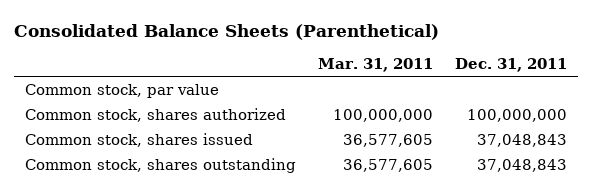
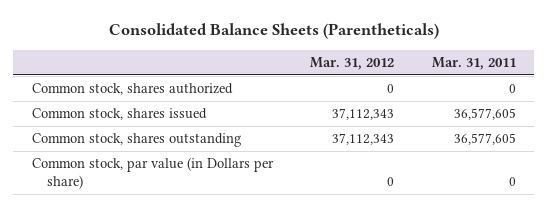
- Consolidated Balance Sheets (Parenthetical)
+ Consolidated Balance Sheets (Parentheticals)
- | Mar. 31, 2011 | Dec. 31, 2011
+ | Mar. 31, 2012 | Mar. 31, 2011
- Common stock, par value
- Common stock, shares authorized | 100,000,000 | 100,000,000
+ Common stock, shares authorized | 0 | 0
+ Common stock, par value (in Dollars per share) | 0 | 0

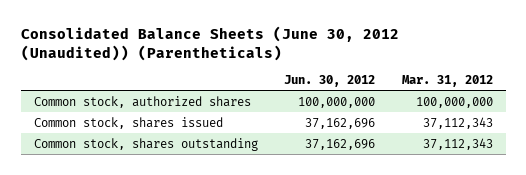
- Consolidated Balance Sheets (Parentheticals)
+ Consolidated Balance Sheets (June 30, 2012 (Unaudited)) (Parentheticals)
- | Mar. 31, 2012 | Mar. 31, 2011
+ | Jun. 30, 2012 | Mar. 31, 2012
- Common stock, shares authorized | 0 | 0
+ Common stock, authorized shares | 100,000,000 | 100,000,000
- Common stock, par value (in Dollars per share) | 0 | 0

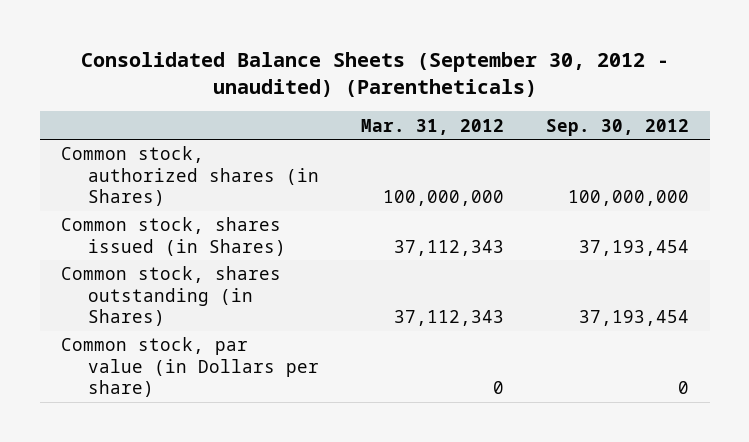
- Consolidated Balance Sheets (June 30, 2012 (Unaudited)) (Parentheticals)
+ Consolidated Balance Sheets (September 30, 2012 - unaudited) (Parentheticals)
- | Jun. 30, 2012 | Mar. 31, 2012
+ | Mar. 31, 2012 | Sep. 30, 2012
- Common stock, authorized shares | 100,000,000 | 100,000,000
- Common stock, shares issued | 37,162,696 | 37,112,343
- Common stock, shares outstanding | 37,162,696 | 37,112,343
+ Common stock, authorized shares (in Shares) | 100,000,000 | 100,000,000
+ Common stock, shares issued (in Shares) | 37,112,343 | 37,193,454
+ Common stock, shares outstanding (in Shares) | 37,112,343 | 37,193,454
+ Common stock, par value (in Dollars per share) | 0 | 0

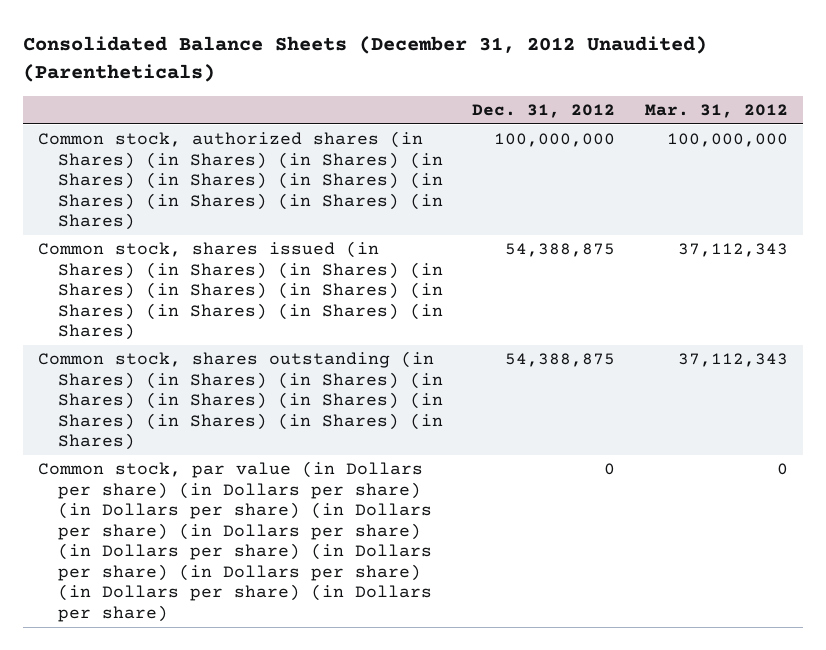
- Consolidated Balance Sheets (September 30, 2012 - unaudited) (Parentheticals)
+ Consolidated Balance Sheets (December 31, 2012 Unaudited) (Parentheticals)
- | Mar. 31, 2012 | Sep. 30, 2012
+ | Dec. 31, 2012 | Mar. 31, 2012
- Common stock, authorized shares (in Shares) | 100,000,000 | 100,000,000
- Common stock, shares issued (in Shares) | 37,112,343 | 37,193,454
- Common stock, shares outstanding (in Shares) | 37,112,343 | 37,193,454
- Common stock, par value (in Dollars per share) | 0 | 0
+ Common stock, authorized shares (in Shares) (in Shares) (in Shares) (in Shares) (in Shares) (in Shares) (in Shares) (in Shares) (in Shares) (in Shares) | 100,000,000 | 100,000,000
+ Common stock, shares issued (in Shares) (in Shares) (in Shares) (in Shares) (in Shares) (in Shares) (in Shares) (in Shares) (in Shares) (in Shares) | 54,388,875 | 37,112,343
+ Common stock, shares outstanding (in Shares) (in Shares) (in Shares) (in Shares) (in Shares) (in Shares) (in Shares) (in Shares) (in Shares) (in Shares) | 54,388,875 | 37,112,343
+ Common stock, par value (in Dollars per share) (in Dollars per share) (in Dollars per share) (in Dollars per share) (in Dollars per share) (in Dollars per share) (in Dollars per share) (in Dollars per share) (in Dollars per share) (in Dollars per share) | 0 | 0

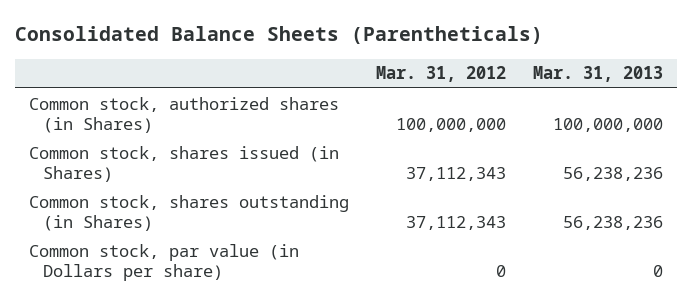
- Consolidated Balance Sheets (December 31, 2012 Unaudited) (Parentheticals)
+ Consolidated Balance Sheets (Parentheticals)
- | Dec. 31, 2012 | Mar. 31, 2012
+ | Mar. 31, 2012 | Mar. 31, 2013
- Common stock, authorized shares (in Shares) (in Shares) (in Shares) (in Shares) (in Shares) (in Shares) (in Shares) (in Shares) (in Shares) (in Shares) | 100,000,000 | 100,000,000
- Common stock, shares issued (in Shares) (in Shares) (in Shares) (in Shares) (in Shares) (in Shares) (in Shares) (in Shares) (in Shares) (in Shares) | 54,388,875 | 37,112,343
- Common stock, shares outstanding (in Shares) (in Shares) (in Shares) (in Shares) (in Shares) (in Shares) (in Shares) (in Shares) (in Shares) (in Shares) | 54,388,875 | 37,112,343
- Common stock, par value (in Dollars per share) (in Dollars per share) (in Dollars per share) (in Dollars per share) (in Dollars per share) (in Dollars per share) (in Dollars per share) (in Dollars per share) (in Dollars per share) (in Dollars per share) | 0 | 0
+ Common stock, authorized shares (in Shares) | 100,000,000 | 100,000,000
+ Common stock, shares issued (in Shares) | 37,112,343 | 56,238,236
+ Common stock, shares outstanding (in Shares) | 37,112,343 | 56,238,236
+ Common stock, par value (in Dollars per share) | 0 | 0

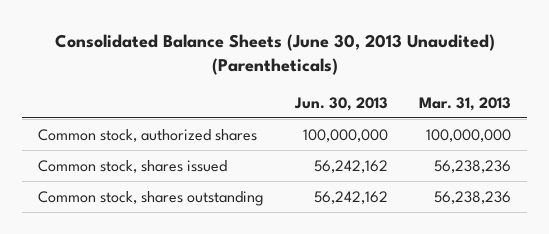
- Consolidated Balance Sheets (Parentheticals)
+ Consolidated Balance Sheets (June 30, 2013 Unaudited) (Parentheticals)
- | Mar. 31, 2012 | Mar. 31, 2013
+ | Jun. 30, 2013 | Mar. 31, 2013
- Common stock, authorized shares (in Shares) | 100,000,000 | 100,000,000
- Common stock, shares issued (in Shares) | 37,112,343 | 56,238,236
- Common stock, shares outstanding (in Shares) | 37,112,343 | 56,238,236
- Common stock, par value (in Dollars per share) | 0 | 0
+ Common stock, authorized shares | 100,000,000 | 100,000,000
+ Common stock, shares issued | 56,242,162 | 56,238,236
+ Common stock, shares outstanding | 56,242,162 | 56,238,236

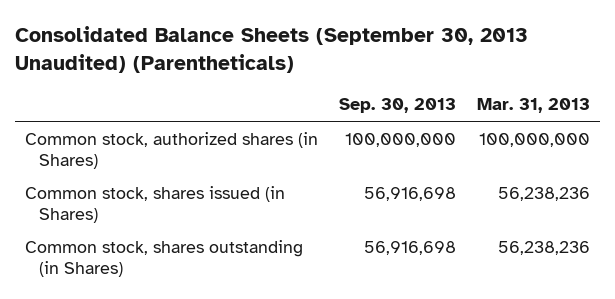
- Consolidated Balance Sheets (June 30, 2013 Unaudited) (Parentheticals)
+ Consolidated Balance Sheets (September 30, 2013 Unaudited) (Parentheticals)
- | Jun. 30, 2013 | Mar. 31, 2013
+ | Sep. 30, 2013 | Mar. 31, 2013
- Common stock, authorized shares | 100,000,000 | 100,000,000
- Common stock, shares issued | 56,242,162 | 56,238,236
- Common stock, shares outstanding | 56,242,162 | 56,238,236
+ Common stock, authorized shares (in Shares) | 100,000,000 | 100,000,000
+ Common stock, shares issued (in Shares) | 56,916,698 | 56,238,236
+ Common stock, shares outstanding (in Shares) | 56,916,698 | 56,238,236

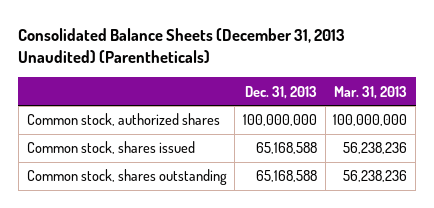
- Consolidated Balance Sheets (September 30, 2013 Unaudited) (Parentheticals)
+ Consolidated Balance Sheets (December 31, 2013 Unaudited) (Parentheticals)
- | Sep. 30, 2013 | Mar. 31, 2013
+ | Dec. 31, 2013 | Mar. 31, 2013
- Common stock, authorized shares (in Shares) | 100,000,000 | 100,000,000
- Common stock, shares issued (in Shares) | 56,916,698 | 56,238,236
- Common stock, shares outstanding (in Shares) | 56,916,698 | 56,238,236
+ Common stock, authorized shares | 100,000,000 | 100,000,000
+ Common stock, shares issued | 65,168,588 | 56,238,236
+ Common stock, shares outstanding | 65,168,588 | 56,238,236

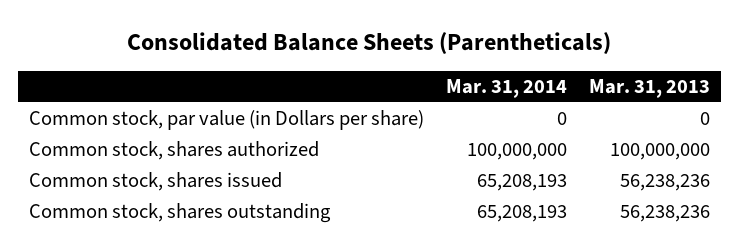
- Consolidated Balance Sheets (December 31, 2013 Unaudited) (Parentheticals)
+ Consolidated Balance Sheets (Parentheticals)
- | Dec. 31, 2013 | Mar. 31, 2013
+ | Mar. 31, 2014 | Mar. 31, 2013
- Common stock, authorized shares | 100,000,000 | 100,000,000
+ Common stock, par value (in Dollars per share) | 0 | 0
+ Common stock, shares authorized | 100,000,000 | 100,000,000

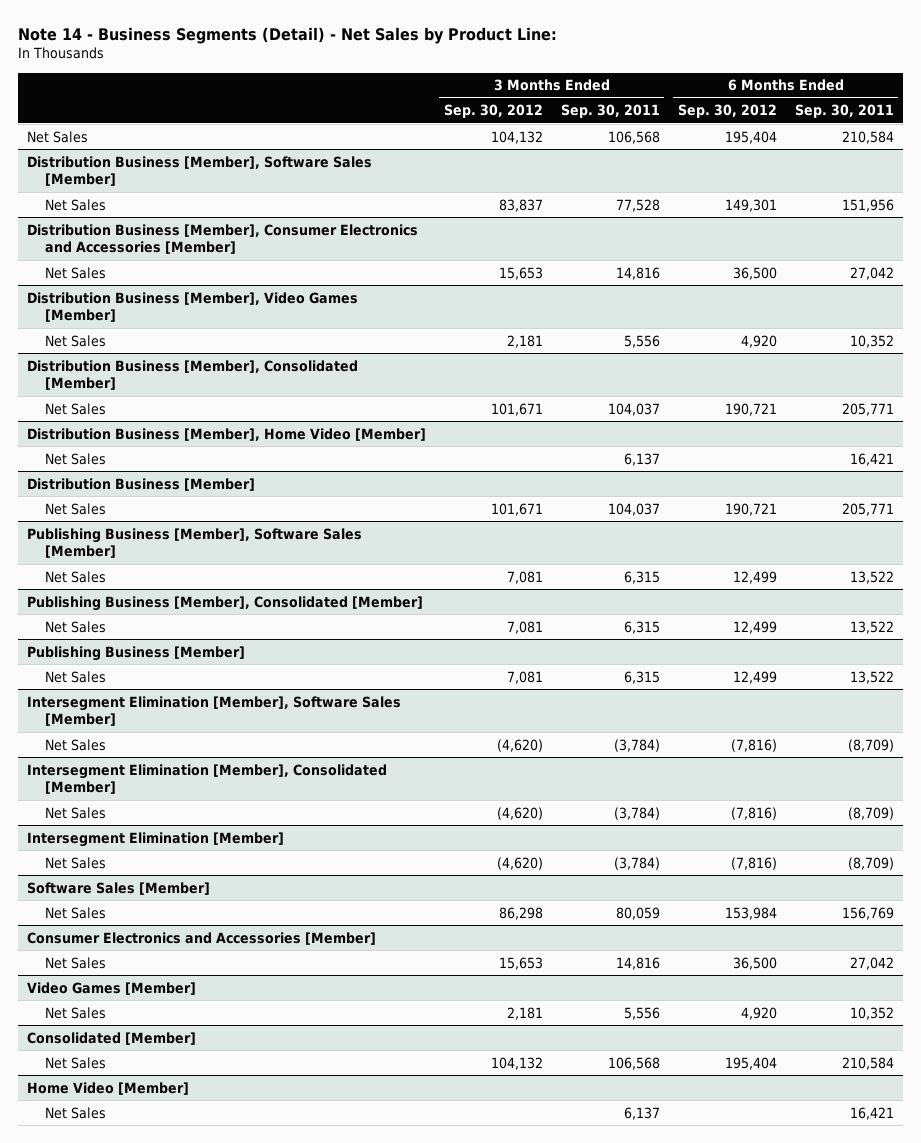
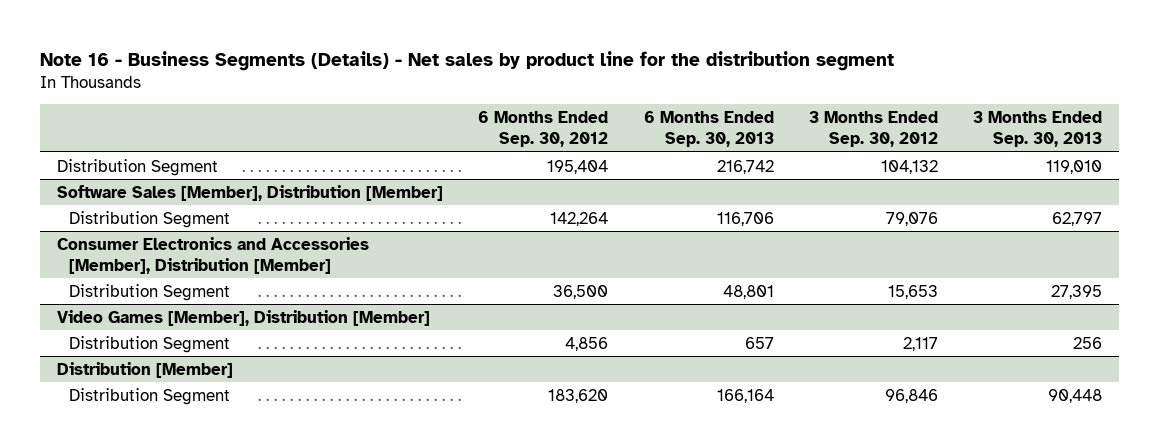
- Note 14 - Business Segments (Detail) - Net Sales by Product Line:
+ Note 16 - Business Segments (Details) - Net sales by product line for the distribution segment
- | 3 Months Ended Sep. 30, 2012 | 3 Months Ended Sep. 30, 2011 | 6 Months Ended Sep. 30, 2012 | 6 Months Ended Sep. 30, 2011
+ | 6 Months Ended Sep. 30, 2012 | 6 Months Ended Sep. 30, 2013 | 3 Months Ended Sep. 30, 2012 | 3 Months Ended Sep. 30, 2013
- Net Sales | 104,132 | 106,568 | 195,404 | 210,584
- Distribution Business [Member], Software Sales [Member]
- Net Sales | 83,837 | 77,528 | 149,301 | 151,956
- Distribution Business [Member], Consumer Electronics and Accessories [Member]
- Net Sales | 15,653 | 14,816 | 36,500 | 27,042
- Distribution Business [Member], Video Games [Member]
- Net Sales | 2,181 | 5,556 | 4,920 | 10,352
- Distribution Business [Member], Consolidated [Member]
- Net Sales | 101,671 | 104,037 | 190,721 | 205,771
- Distribution Business [Member], Home Video [Member]
- Net Sales | | 6,137 | | 16,421
- Distribution Business [Member]
- Net Sales | 101,671 | 104,037 | 190,721 | 205,771
- Publishing Business [Member], Software Sales [Member]
- Net Sales | 7,081 | 6,315 | 12,499 | 13,522
- Publishing Business [Member], Consolidated [Member]
- Net Sales | 7,081 | 6,315 | 12,499 | 13,522
- Publishing Business [Member]
- Net Sales | 7,081 | 6,315 | 12,499 | 13,522
- Intersegment Elimination [Member], Software Sales [Member]
- Net Sales | (4,620) | (3,784) | (7,816) | (8,709)
- Intersegment Elimination [Member], Consolidated [Member]
- Net Sales | (4,620) | (3,784) | (7,816) | (8,709)
- Intersegment Elimination [Member]
- Net Sales | (4,620) | (3,784) | (7,816) | (8,709)
- Software Sales [Member]
- Net Sales | 86,298 | 80,059 | 153,984 | 156,769
- Consumer Electronics and Accessories [Member]
- Net Sales | 15,653 | 14,816 | 36,500 | 27,042
- Video Games [Member]
- Net Sales | 2,181 | 5,556 | 4,920 | 10,352
- Consolidated [Member]
- Net Sales | 104,132 | 106,568 | 195,404 | 210,584
- Home Video [Member]
- Net Sales | | 6,137 | | 16,421
+ Distribution Segment | 195,404 | 216,742 | 104,132 | 119,010
+ Software Sales [Member], Distribution [Member]
+ Distribution Segment | 142,264 | 116,706 | 79,076 | 62,797
+ Consumer Electronics and Accessories [Member], Distribution [Member]
+ Distribution Segment | 36,500 | 48,801 | 15,653 | 27,395
+ Video Games [Member], Distribution [Member]
+ Distribution Segment | 4,856 | 657 | 2,117 | 256
+ Distribution [Member]
+ Distribution Segment | 183,620 | 166,164 | 96,846 | 90,448

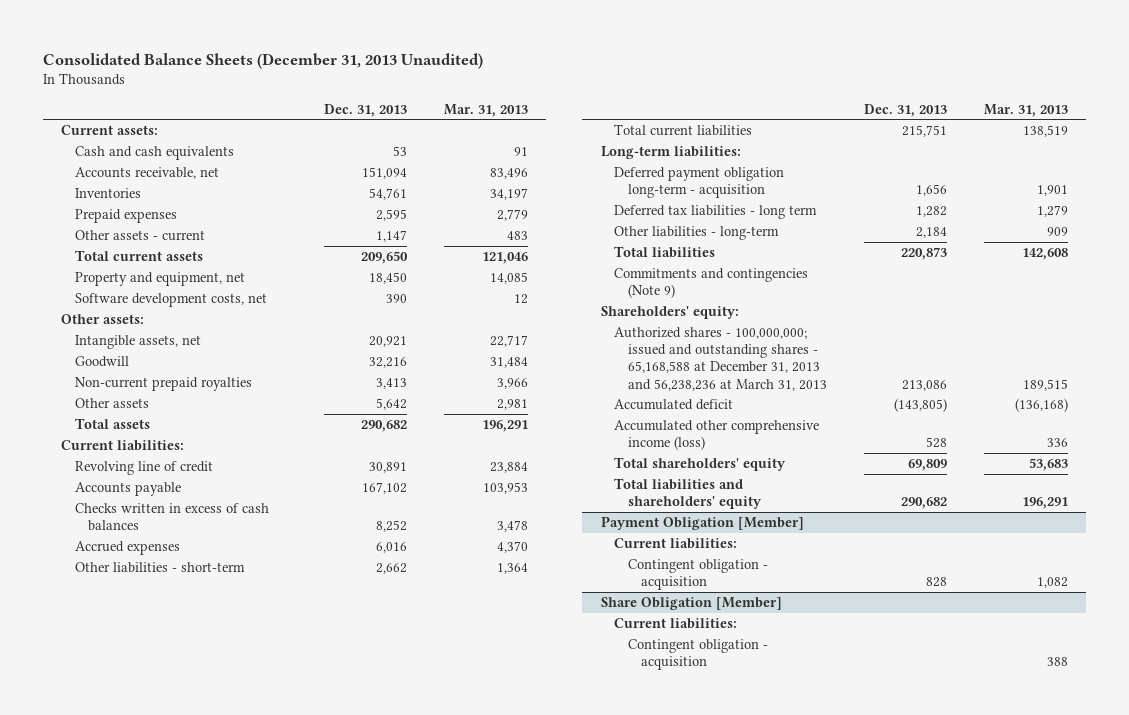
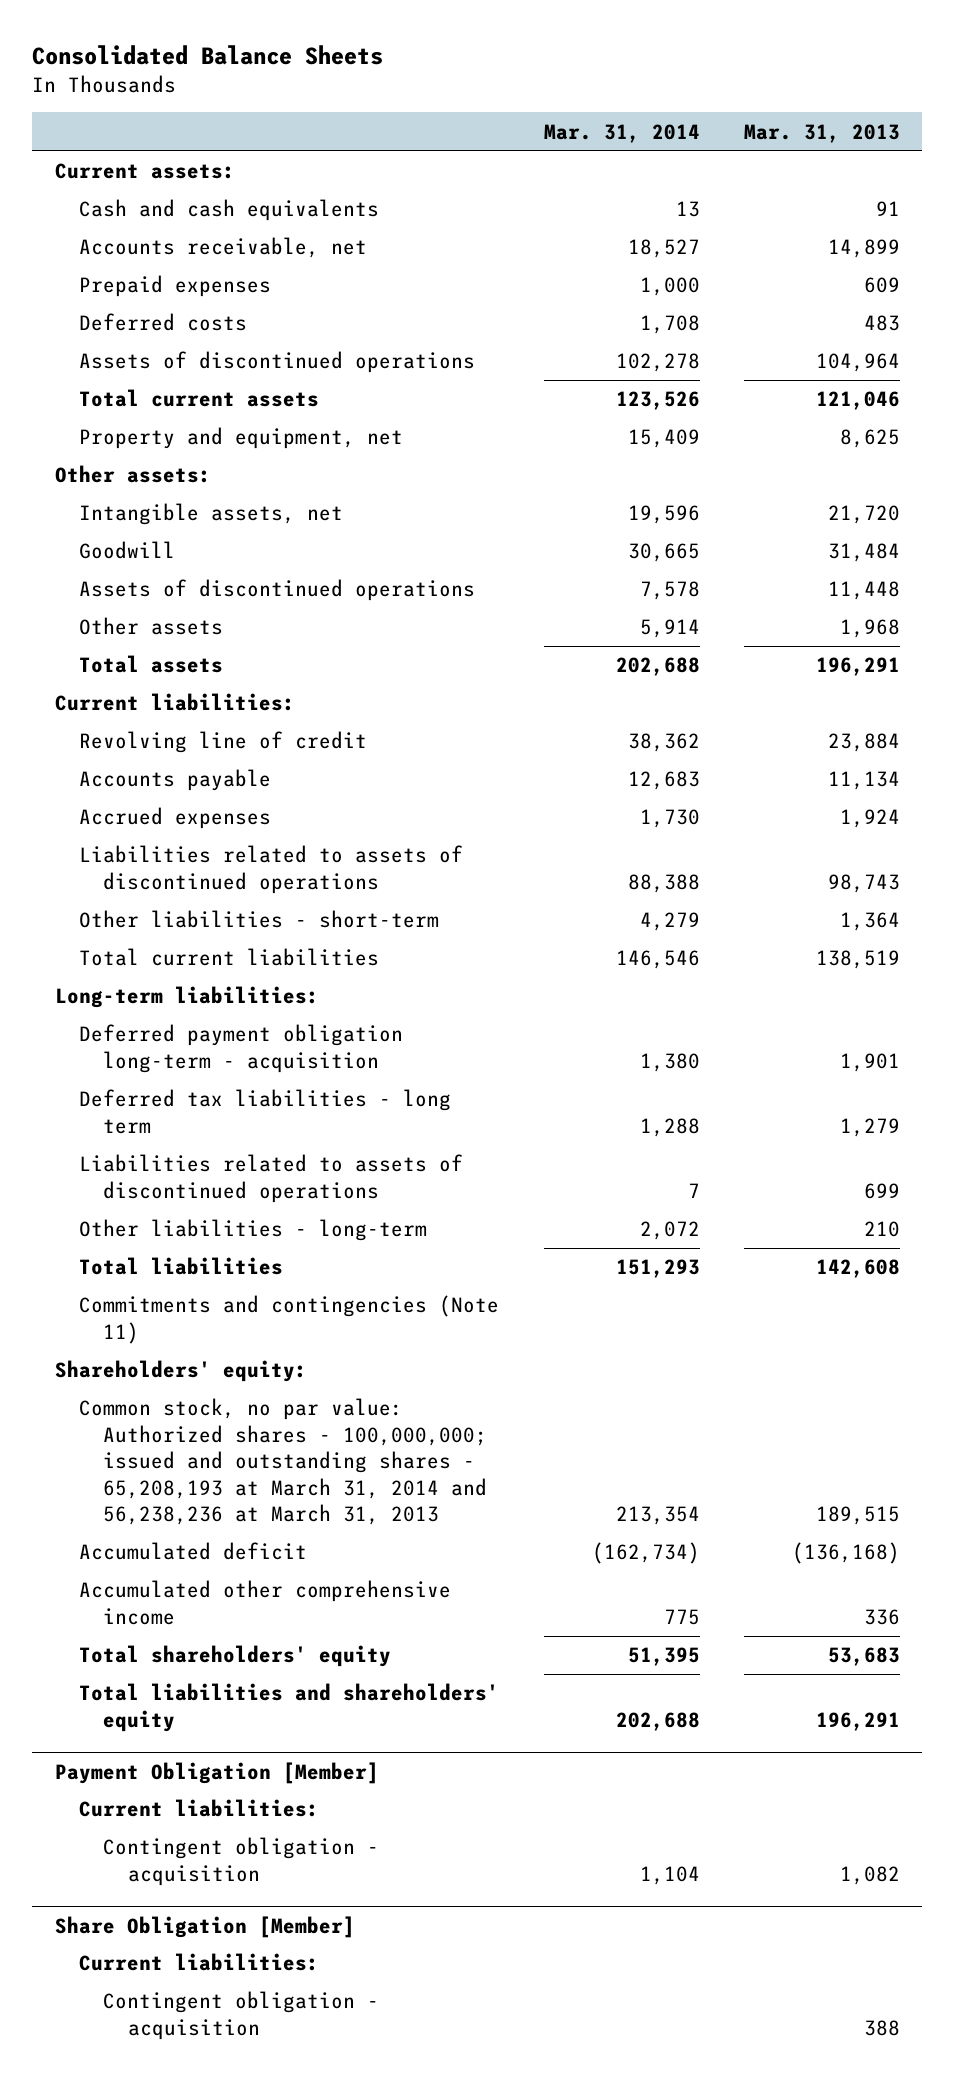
- Consolidated Balance Sheets (December 31, 2013 Unaudited)
+ Consolidated Balance Sheets
- | Dec. 31, 2013 | Mar. 31, 2013
+ | Mar. 31, 2014 | Mar. 31, 2013
- Accounts receivable, net | 151,094 | 83,496
- Inventories | 54,761 | 34,197
- Prepaid expenses | 2,595 | 2,779
- Other assets - current | 1,147 | 483
+ Accounts receivable, net | 18,527 | 14,899
+ Prepaid expenses | 1,000 | 609
+ Deferred costs | 1,708 | 483
+ Assets of discontinued operations | 102,278 | 104,964
- Property and equipment, net | 18,450 | 14,085
- Software development costs, net | 390 | 12
+ Property and equipment, net | 15,409 | 8,625
- Intangible assets, net | 20,921 | 22,717
+ Intangible assets, net | 19,596 | 21,720
- Non-current prepaid royalties | 3,413 | 3,966
- Other assets | 5,642 | 2,981
+ Assets of discontinued operations | 7,578 | 11,448
+ Other assets | 5,914 | 1,968
- Accounts payable | 167,102 | 103,953
- Checks written in excess of cash balances | 8,252 | 3,478
- Accrued expenses | 6,016 | 4,370
+ Accounts payable | 12,683 | 11,134
+ Accrued expenses | 1,730 | 1,924
+ Liabilities related to assets of discontinued operations | 88,388 | 98,743
- Other liabilities - long-term | 2,184 | 909
+ Liabilities related to assets of discontinued operations | 7 | 699
+ Other liabilities - long-term | 2,072 | 210
- Commitments and contingencies (Note 9)
+ Commitments and contingencies (Note 11)
- Authorized shares - 100,000,000; issued and outstanding shares - 65,168,588 at December 31, 2013 and 56,238,236 at March 31, 2013 | 213,086 | 189,515
+ Common stock, no par value: Authorized shares - 100,000,000; issued and outstanding shares - 65,208,193 at March 31, 2014 and 56,238,236 at March 31, 2013 | 213,354 | 189,515
- Accumulated other comprehensive income (loss) | 528 | 336
+ Accumulated other comprehensive income | 775 | 336

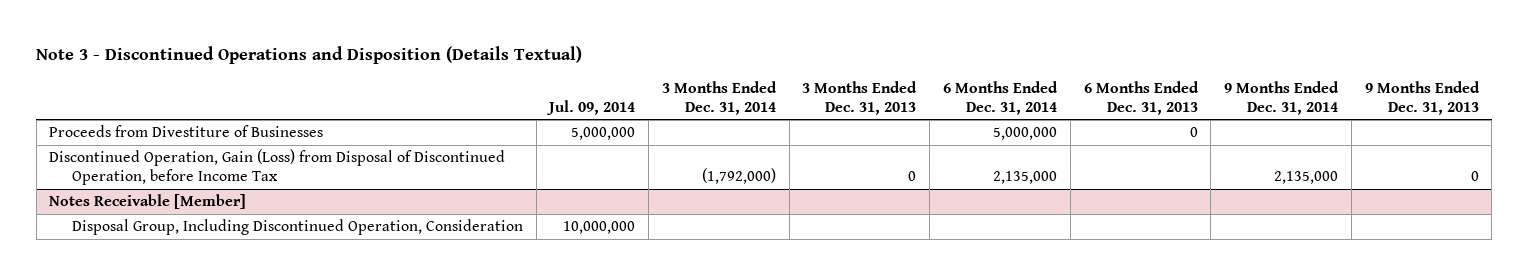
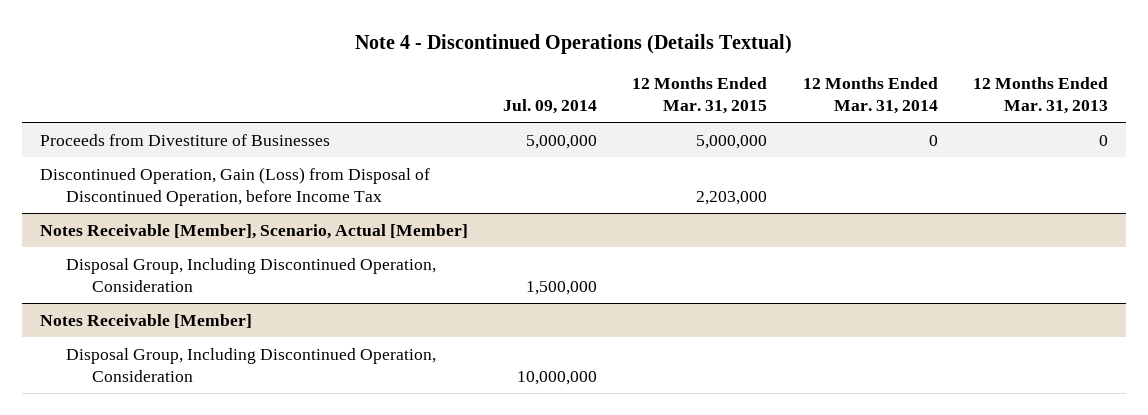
- Note 3 - Discontinued Operations and Disposition (Details Textual)
+ Note 4 - Discontinued Operations (Details Textual)
- | Jul. 09, 2014 | 3 Months Ended Dec. 31, 2014 | 3 Months Ended Dec. 31, 2013 | 6 Months Ended Dec. 31, 2014 | 6 Months Ended Dec. 31, 2013 | 9 Months Ended Dec. 31, 2014 | 9 Months Ended Dec. 31, 2013
+ | Jul. 09, 2014 | 12 Months Ended Mar. 31, 2015 | 12 Months Ended Mar. 31, 2014 | 12 Months Ended Mar. 31, 2013
+ Notes Receivable [Member], Scenario, Actual [Member]
+ Disposal Group, Including Discontinued Operation, Consideration | 1,500,000 | | |

